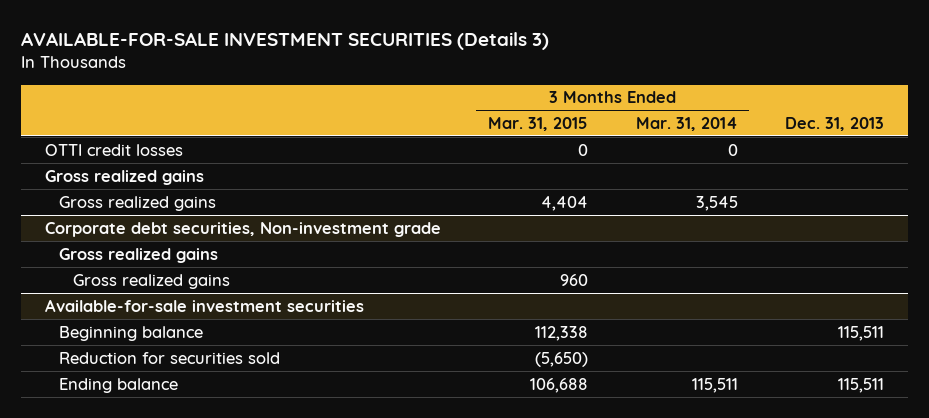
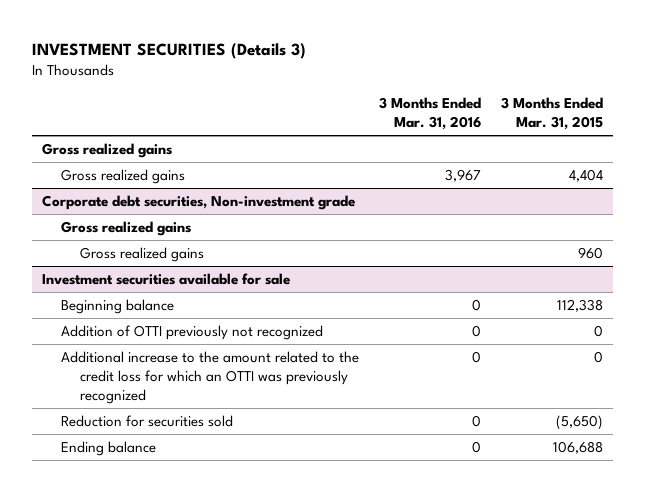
- AVAILABLE-FOR-SALE INVESTMENT SECURITIES (Details 3)
+ INVESTMENT SECURITIES (Details 3)
- | 3 Months Ended Mar. 31, 2015 | 3 Months Ended Mar. 31, 2014 | Dec. 31, 2013
+ | 3 Months Ended Mar. 31, 2016 | 3 Months Ended Mar. 31, 2015
- OTTI credit losses | 0 | 0 |
- Available-for-sale investment securities
+ Investment securities available for sale
+ Addition of OTTI previously not recognized | 0 | 0
+ Additional increase to the amount related to the credit loss for which an OTTI was previously recognized | 0 | 0

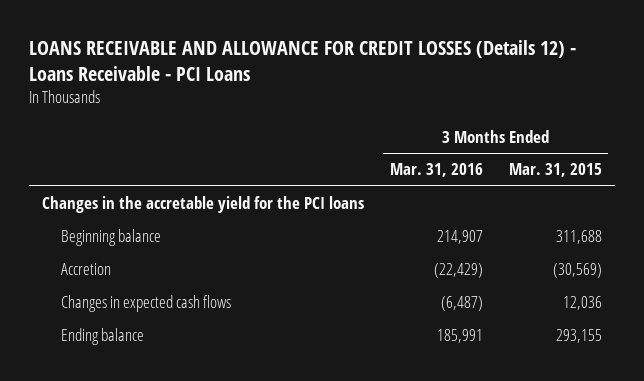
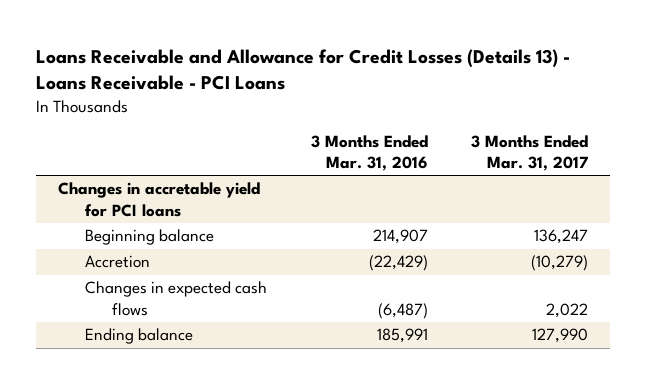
- LOANS RECEIVABLE AND ALLOWANCE FOR CREDIT LOSSES (Details 12) - Loans Receivable - PCI Loans
+ Loans Receivable and Allowance for Credit Losses (Details 13) - Loans Receivable - PCI Loans
- | 3 Months Ended Mar. 31, 2016 | 3 Months Ended Mar. 31, 2015
+ | 3 Months Ended Mar. 31, 2016 | 3 Months Ended Mar. 31, 2017
- Changes in the accretable yield for the PCI loans
+ Changes in accretable yield for PCI loans

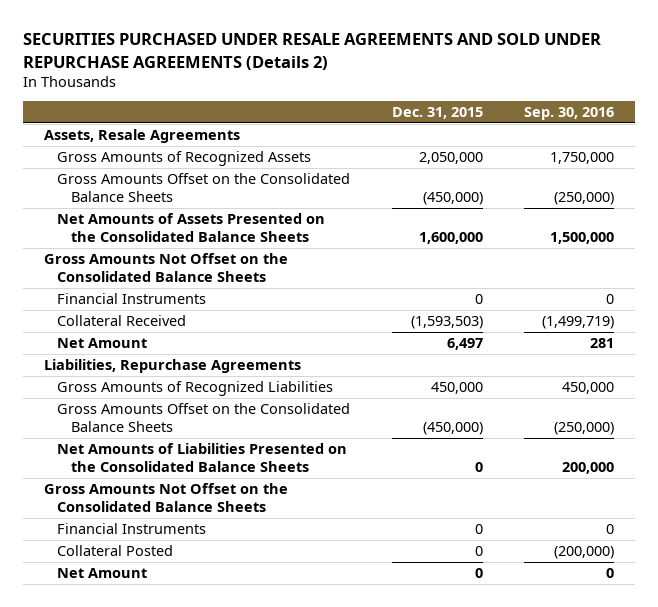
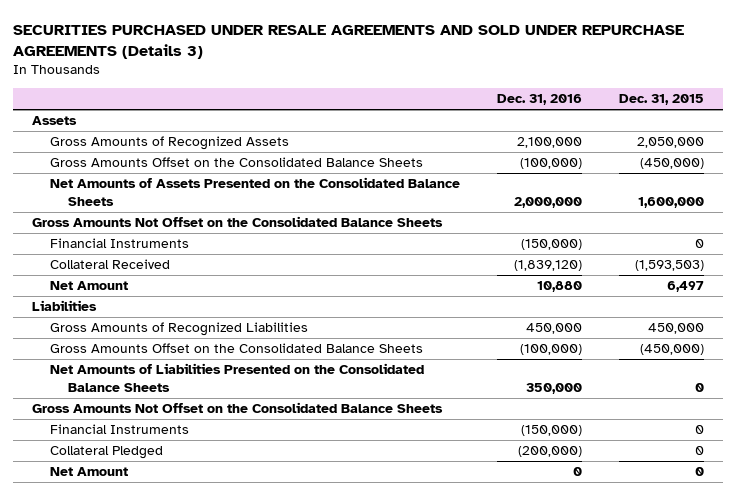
- SECURITIES PURCHASED UNDER RESALE AGREEMENTS AND SOLD UNDER REPURCHASE AGREEMENTS (Details 2)
+ SECURITIES PURCHASED UNDER RESALE AGREEMENTS AND SOLD UNDER REPURCHASE AGREEMENTS (Details 3)
- | Dec. 31, 2015 | Sep. 30, 2016
+ | Dec. 31, 2016 | Dec. 31, 2015
- Assets, Resale Agreements
+ Assets
- Liabilities, Repurchase Agreements
+ Liabilities
- Collateral Posted | 0 | (200,000)
+ Collateral Pledged | (200,000) | 0

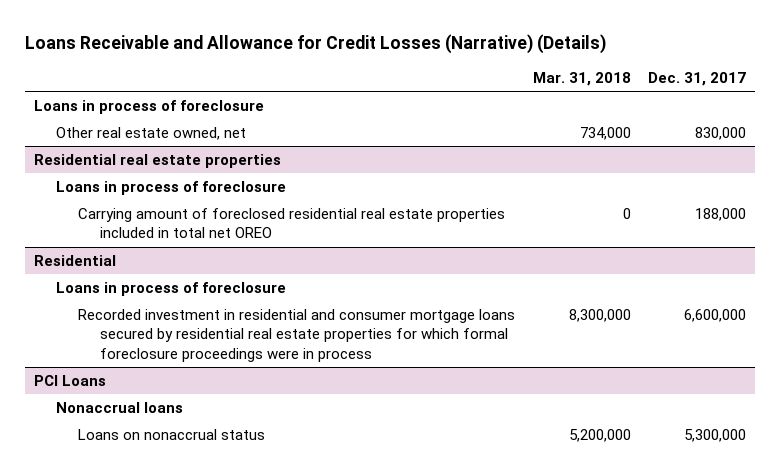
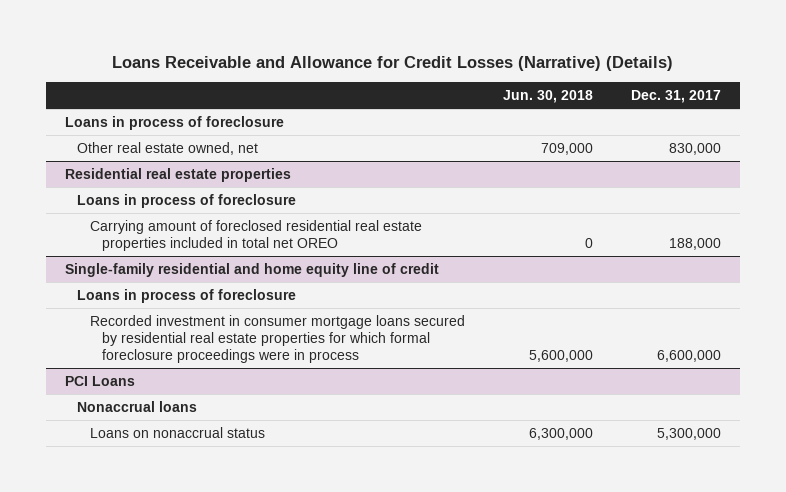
- | Mar. 31, 2018 | Dec. 31, 2017
+ | Jun. 30, 2018 | Dec. 31, 2017
- Residential
+ Single-family residential and home equity line of credit
- Recorded investment in residential and consumer mortgage loans secured by residential real estate properties for which formal foreclosure proceedings were in process | 8,300,000 | 6,600,000
+ Recorded investment in consumer mortgage loans secured by residential real estate properties for which formal foreclosure proceedings were in process | 5,600,000 | 6,600,000

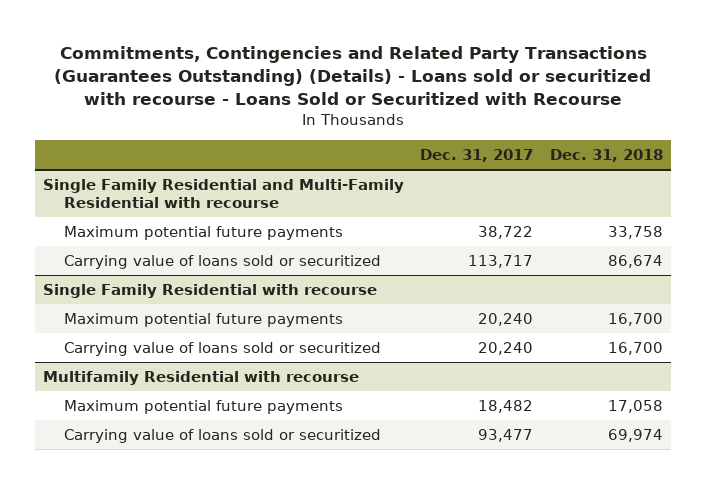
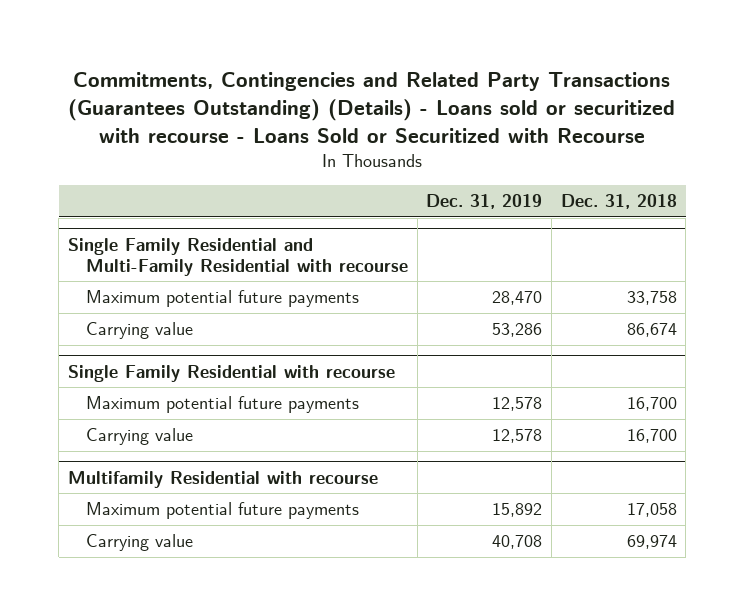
- | Dec. 31, 2017 | Dec. 31, 2018
+ | Dec. 31, 2019 | Dec. 31, 2018
@ Single Family Residential and Multi-Family Residential with recourse
- Carrying value of loans sold or securitized | 113,717 | 86,674
+ Carrying value | 53,286 | 86,674
@ Single Family Residential with recourse
- Carrying value of loans sold or securitized | 20,240 | 16,700
+ Carrying value | 12,578 | 16,700
@ Multifamily Residential with recourse
- Carrying value of loans sold or securitized | 93,477 | 69,974
+ Carrying value | 40,708 | 69,974

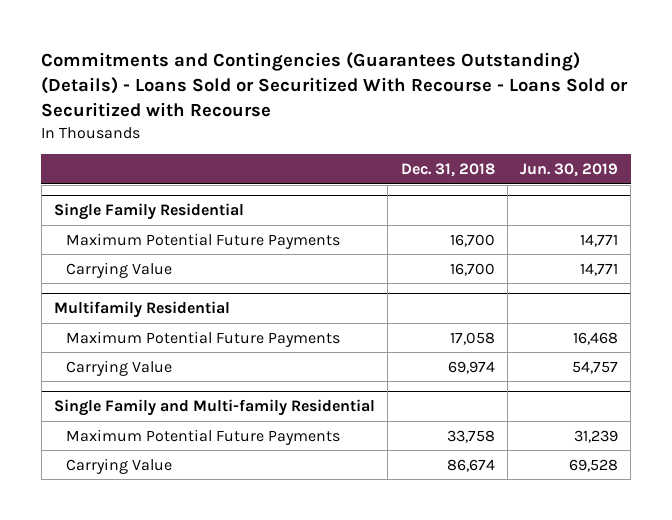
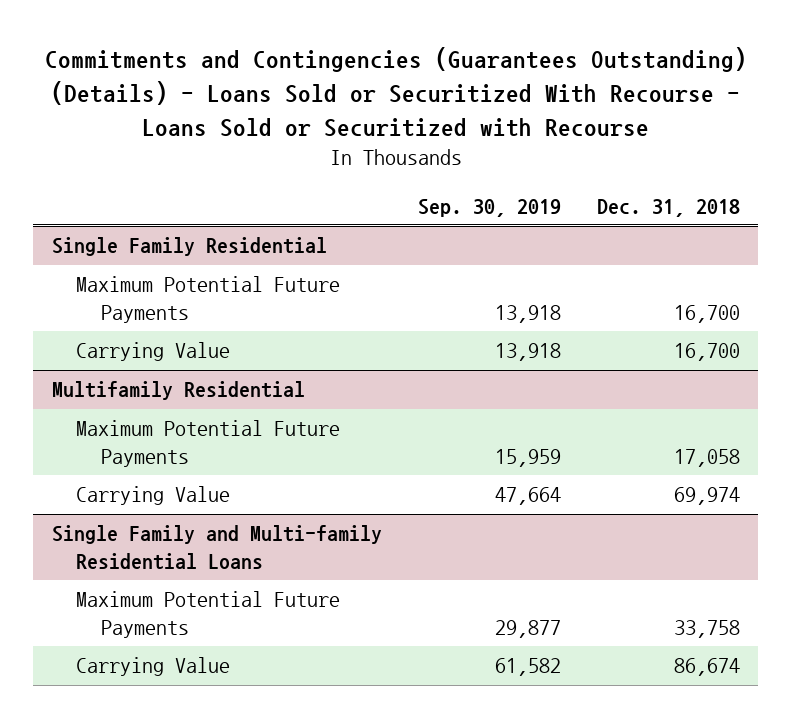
- | Dec. 31, 2018 | Jun. 30, 2019
+ | Sep. 30, 2019 | Dec. 31, 2018
- Single Family and Multi-family Residential
+ Single Family and Multi-family Residential Loans

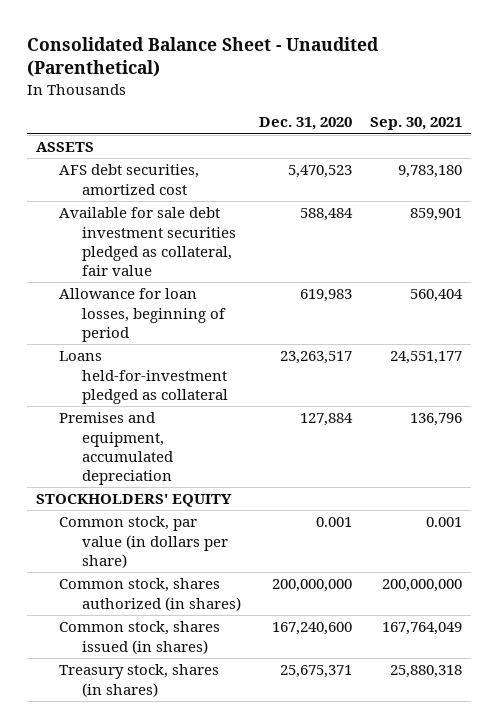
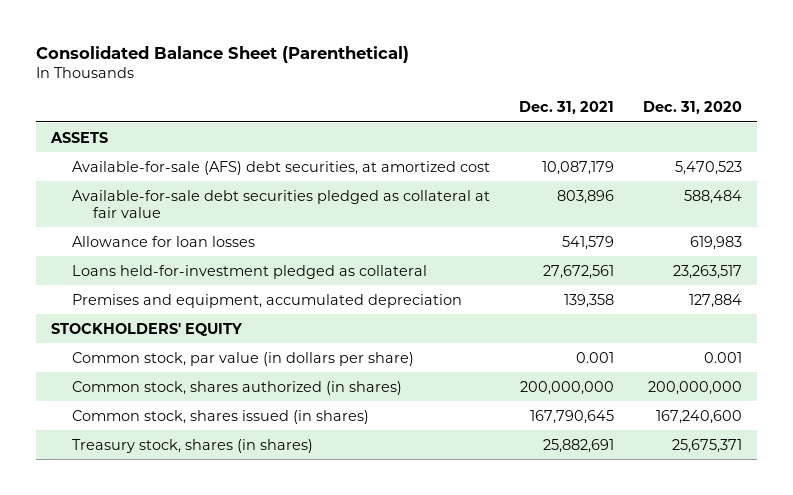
- Consolidated Balance Sheet - Unaudited (Parenthetical)
+ Consolidated Balance Sheet (Parenthetical)
- | Dec. 31, 2020 | Sep. 30, 2021
+ | Dec. 31, 2021 | Dec. 31, 2020
- AFS debt securities, amortized cost | 5,470,523 | 9,783,180
- Available for sale debt investment securities pledged as collateral, fair value | 588,484 | 859,901
- Allowance for loan losses, beginning of period | 619,983 | 560,404
+ Available-for-sale (AFS) debt securities, at amortized cost | 10,087,179 | 5,470,523
+ Available-for-sale debt securities pledged as collateral at fair value | 803,896 | 588,484
+ Allowance for loan losses | 541,579 | 619,983

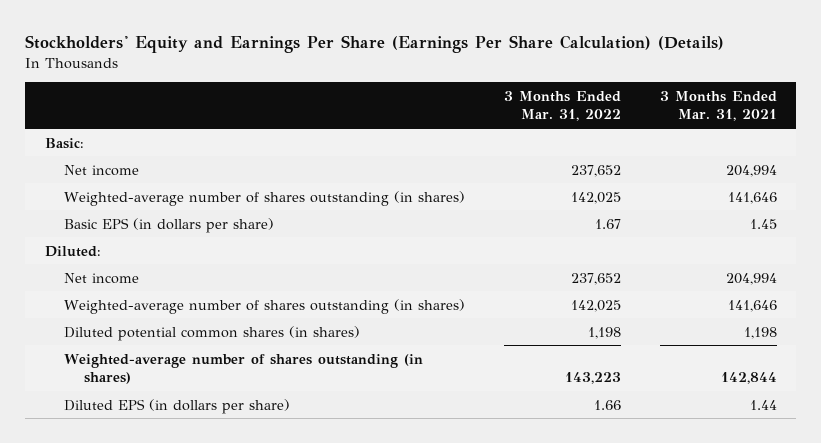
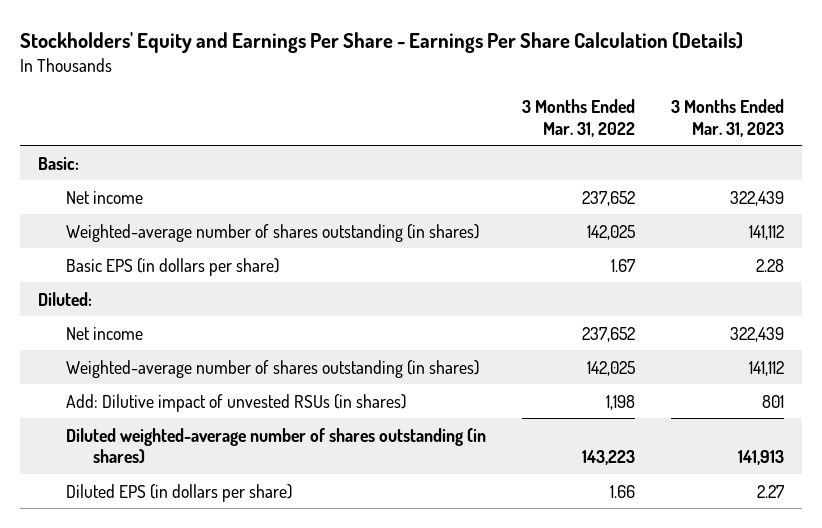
- Stockholders' Equity and Earnings Per Share (Earnings Per Share Calculation) (Details)
+ Stockholders' Equity and Earnings Per Share - Earnings Per Share Calculation (Details)
- | 3 Months Ended Mar. 31, 2022 | 3 Months Ended Mar. 31, 2021
+ | 3 Months Ended Mar. 31, 2022 | 3 Months Ended Mar. 31, 2023
- Diluted potential common shares (in shares) | 1,198 | 1,198
- Weighted-average number of shares outstanding (in shares) | 143,223 | 142,844
+ Add: Dilutive impact of unvested RSUs (in shares) | 1,198 | 801
+ Diluted weighted-average number of shares outstanding (in shares) | 143,223 | 141,913

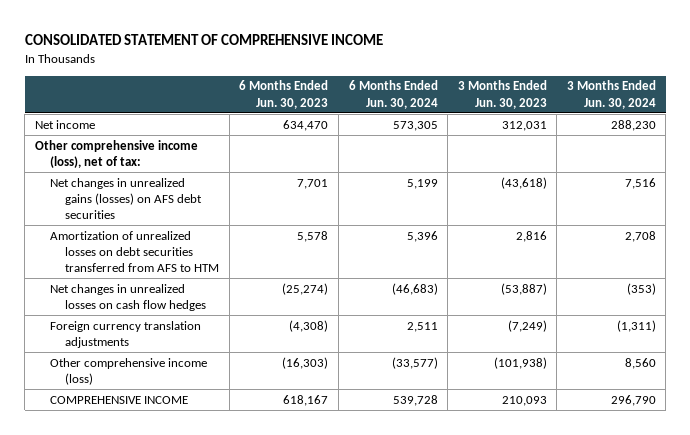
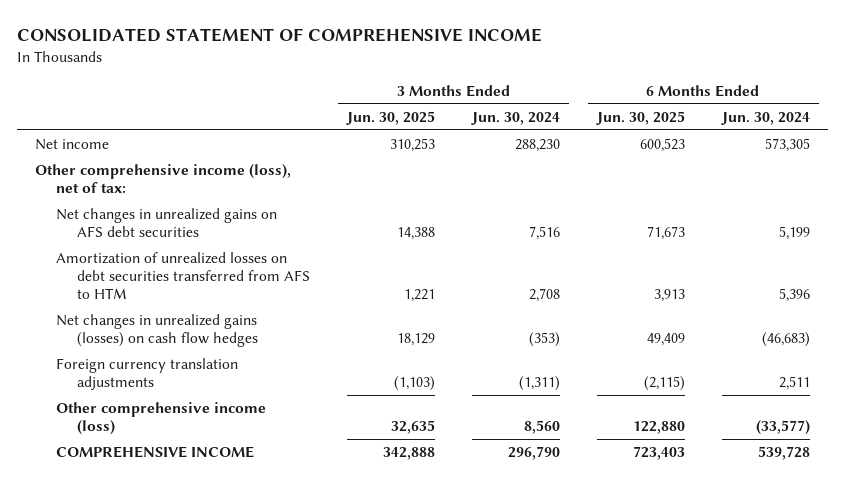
- | 6 Months Ended Jun. 30, 2023 | 6 Months Ended Jun. 30, 2024 | 3 Months Ended Jun. 30, 2023 | 3 Months Ended Jun. 30, 2024
+ | 3 Months Ended Jun. 30, 2025 | 3 Months Ended Jun. 30, 2024 | 6 Months Ended Jun. 30, 2025 | 6 Months Ended Jun. 30, 2024
- Net changes in unrealized gains (losses) on AFS debt securities | 7,701 | 5,199 | (43,618) | 7,516
+ Net changes in unrealized gains on AFS debt securities | 14,388 | 7,516 | 71,673 | 5,199
- Net changes in unrealized losses on cash flow hedges | (25,274) | (46,683) | (53,887) | (353)
+ Net changes in unrealized gains (losses) on cash flow hedges | 18,129 | (353) | 49,409 | (46,683)

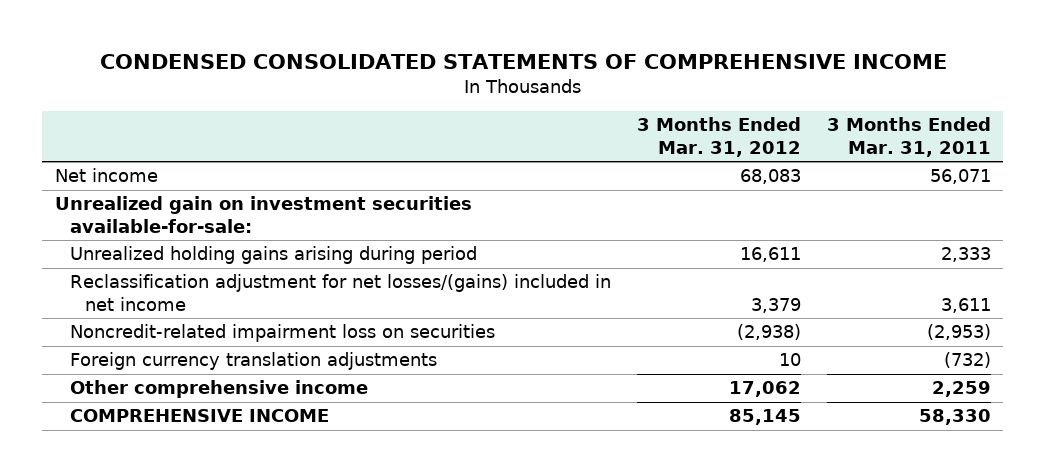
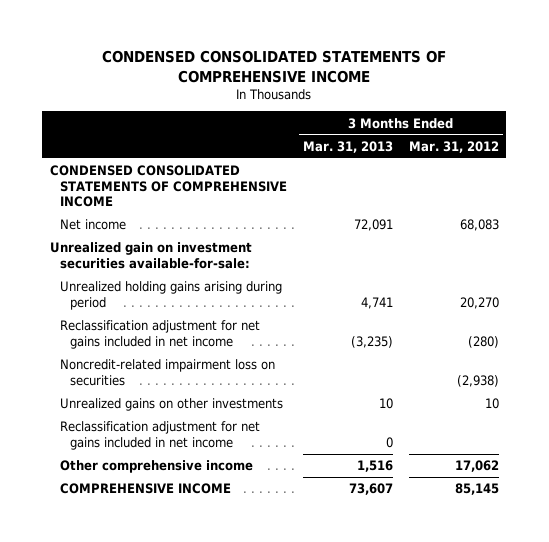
- | 3 Months Ended Mar. 31, 2012 | 3 Months Ended Mar. 31, 2011
+ | 3 Months Ended Mar. 31, 2013 | 3 Months Ended Mar. 31, 2012
+ CONDENSED CONSOLIDATED STATEMENTS OF COMPREHENSIVE INCOME
- Unrealized holding gains arising during period | 16,611 | 2,333
- Reclassification adjustment for net losses/(gains) included in net income | 3,379 | 3,611
+ Unrealized holding gains arising during period | 4,741 | 20,270
+ Reclassification adjustment for net gains included in net income | (3,235) | (280)
- Foreign currency translation adjustments | 10 | (732)
+ Unrealized gains on other investments | 10 | 10
+ Reclassification adjustment for net gains included in net income | 0 |

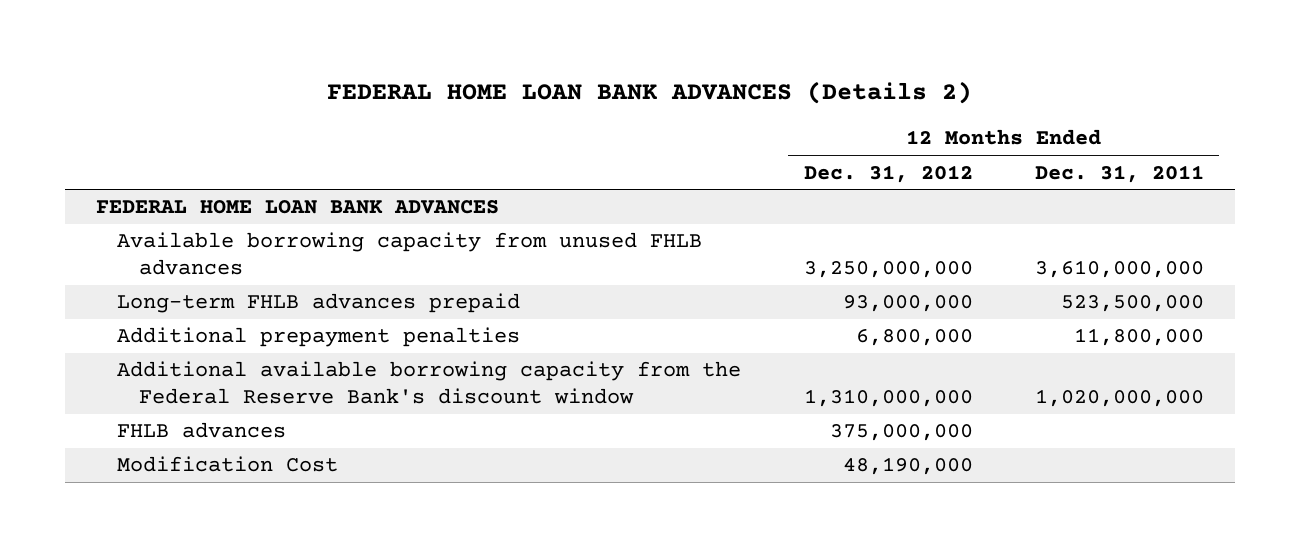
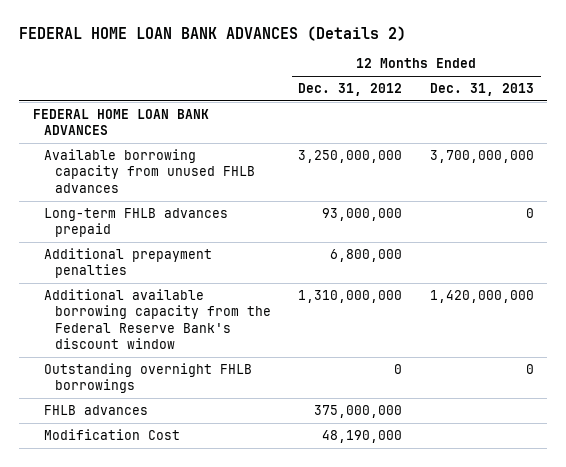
- | 12 Months Ended Dec. 31, 2012 | 12 Months Ended Dec. 31, 2011
+ | 12 Months Ended Dec. 31, 2012 | 12 Months Ended Dec. 31, 2013
+ Outstanding overnight FHLB borrowings | 0 | 0

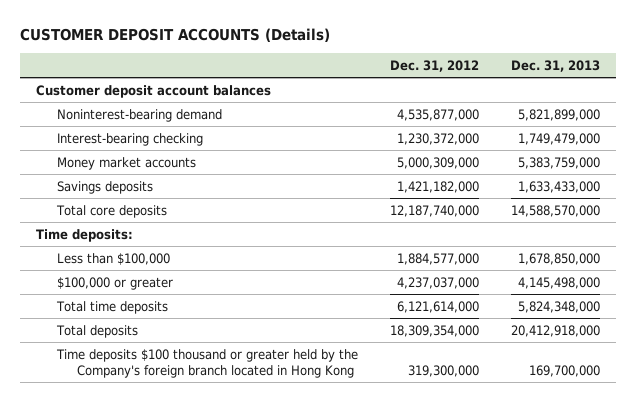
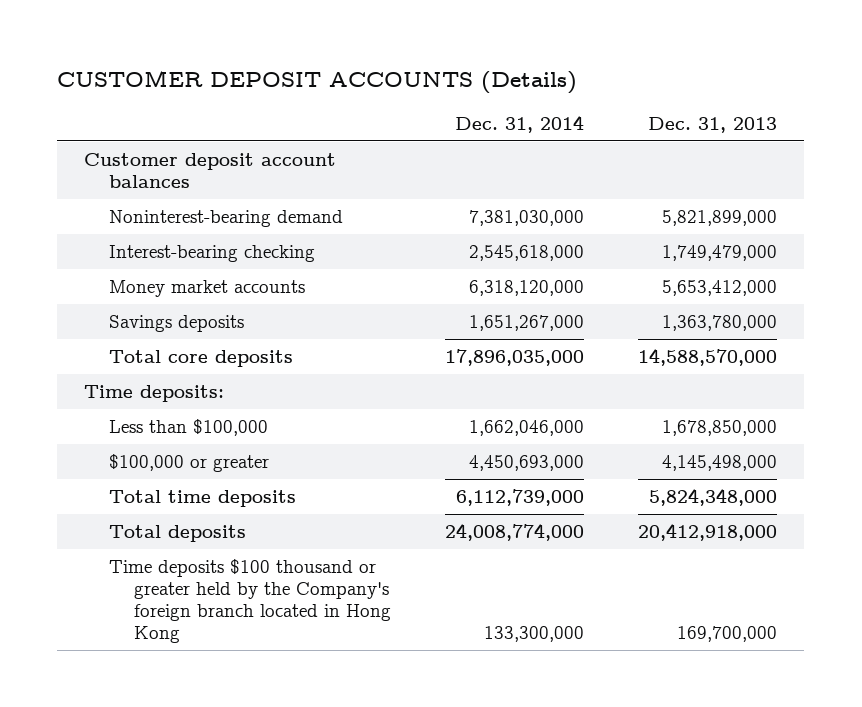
- | Dec. 31, 2012 | Dec. 31, 2013
+ | Dec. 31, 2014 | Dec. 31, 2013
- Money market accounts | 5,000,309,000 | 5,383,759,000
- Savings deposits | 1,421,182,000 | 1,633,433,000
+ Money market accounts | 6,318,120,000 | 5,653,412,000
+ Savings deposits | 1,651,267,000 | 1,363,780,000

